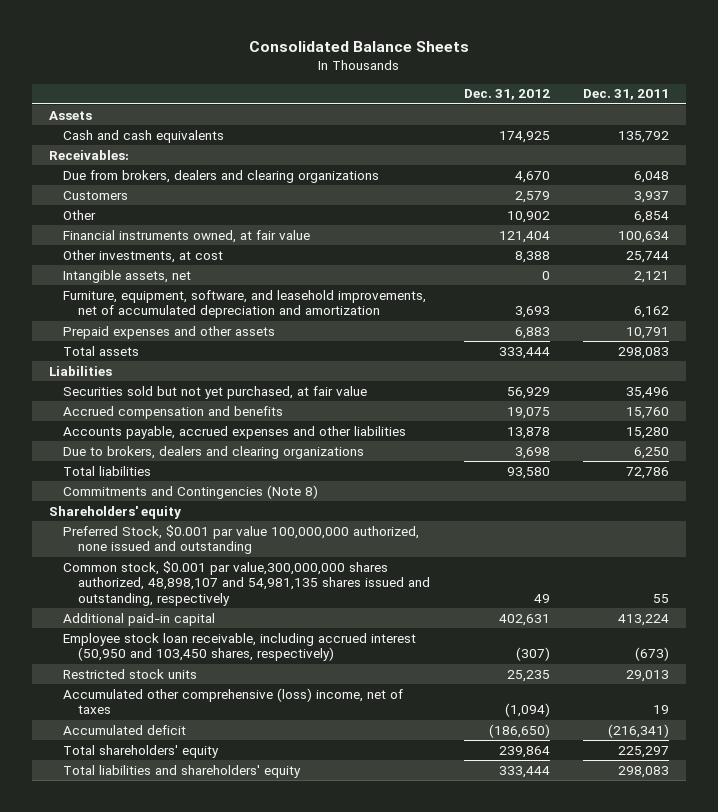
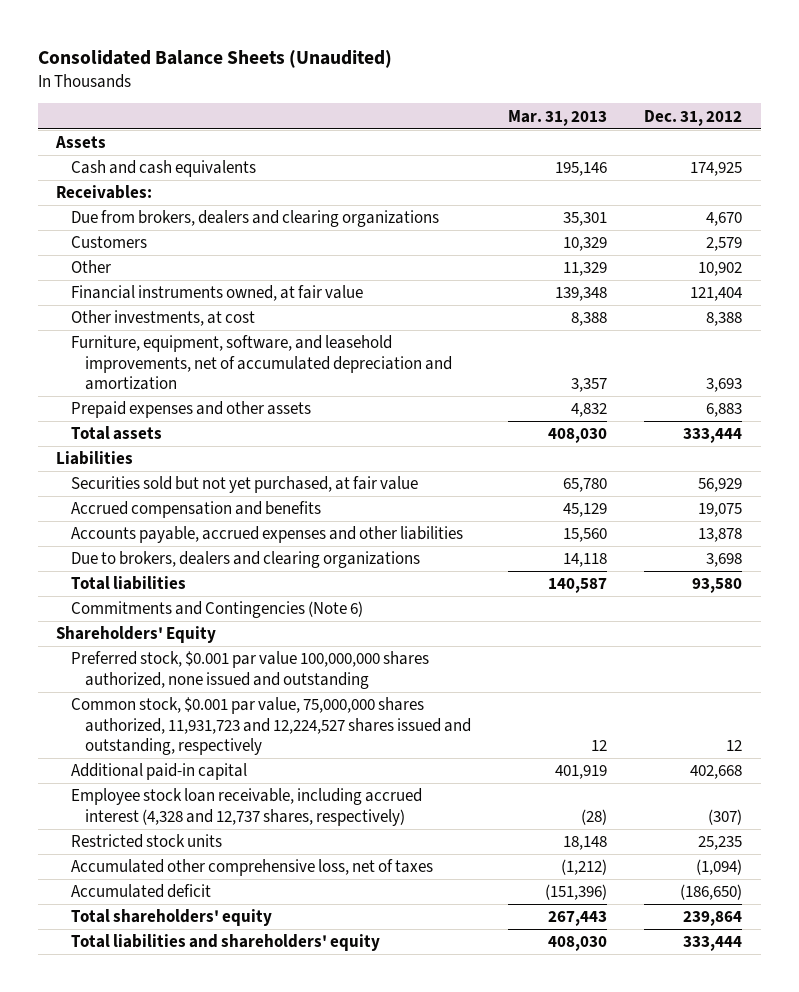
- Consolidated Balance Sheets
+ Consolidated Balance Sheets (Unaudited)
- | Dec. 31, 2012 | Dec. 31, 2011
+ | Mar. 31, 2013 | Dec. 31, 2012
- Intangible assets, net | 0 | 2,121
- Commitments and Contingencies (Note 8)
- Shareholders' equity
- Preferred Stock, $0.001 par value 100,000,000 authorized, none issued and outstanding
- Common stock, $0.001 par value,300,000,000 shares authorized, 48,898,107 and 54,981,135 shares issued and outstanding, respectively | 49 | 55
- Additional paid-in capital | 402,631 | 413,224
- Employee stock loan receivable, including accrued interest (50,950 and 103,450 shares, respectively) | (307) | (673)
+ Commitments and Contingencies (Note 6)
+ Shareholders' Equity
+ Preferred stock, $0.001 par value 100,000,000 shares authorized, none issued and outstanding
+ Common stock, $0.001 par value, 75,000,000 shares authorized, 11,931,723 and 12,224,527 shares issued and outstanding, respectively | 12 | 12
+ Additional paid-in capital | 401,919 | 402,668
+ Employee stock loan receivable, including accrued interest (4,328 and 12,737 shares, respectively) | (28) | (307)
- Accumulated other comprehensive (loss) income, net of taxes | (1,094) | 19
+ Accumulated other comprehensive loss, net of taxes | (1,212) | (1,094)

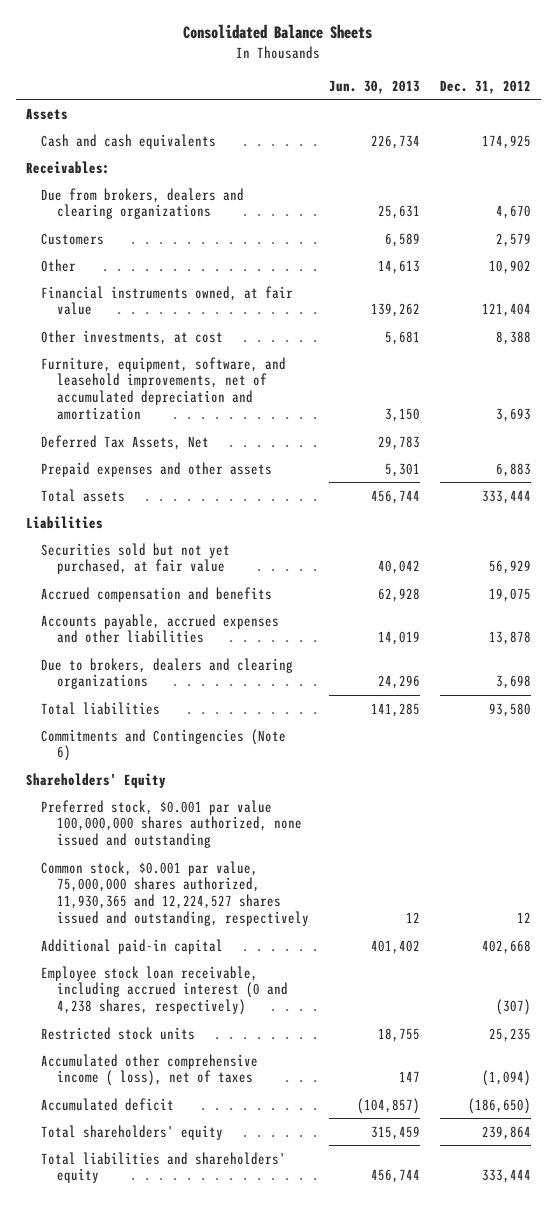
- Consolidated Balance Sheets (Unaudited)
+ Consolidated Balance Sheets
- | Mar. 31, 2013 | Dec. 31, 2012
+ | Jun. 30, 2013 | Dec. 31, 2012
+ Deferred Tax Assets, Net | 29,783 |
- Common stock, $0.001 par value, 75,000,000 shares authorized, 11,931,723 and 12,224,527 shares issued and outstanding, respectively | 12 | 12
+ Common stock, $0.001 par value, 75,000,000 shares authorized, 11,930,365 and 12,224,527 shares issued and outstanding, respectively | 12 | 12
- Employee stock loan receivable, including accrued interest (4,328 and 12,737 shares, respectively) | (28) | (307)
+ Employee stock loan receivable, including accrued interest (0 and 4,238 shares, respectively) | | (307)
- Accumulated other comprehensive loss, net of taxes | (1,212) | (1,094)
+ Accumulated other comprehensive income ( loss), net of taxes | 147 | (1,094)

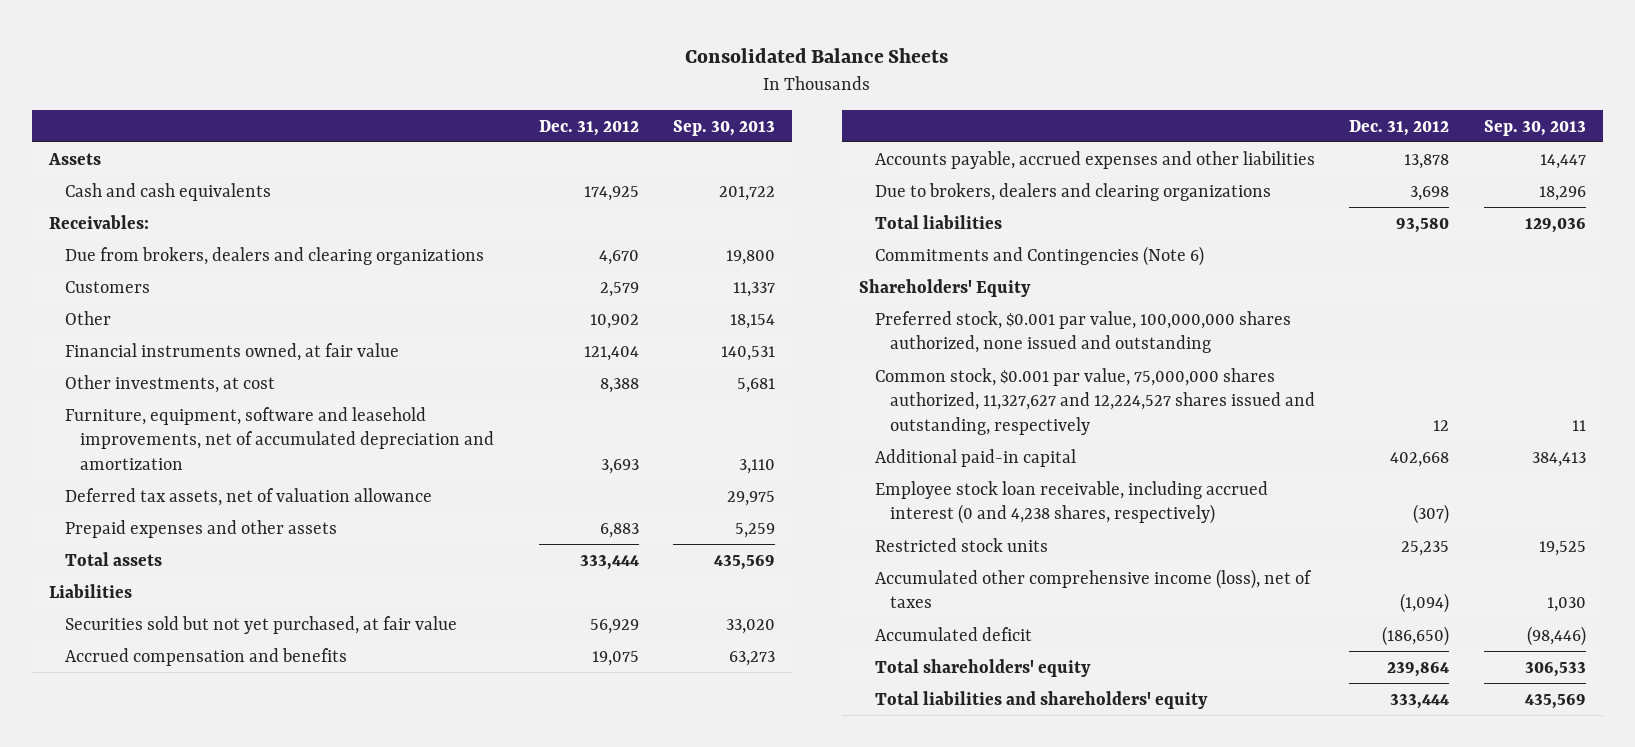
- | Jun. 30, 2013 | Dec. 31, 2012
+ | Dec. 31, 2012 | Sep. 30, 2013
- Furniture, equipment, software, and leasehold improvements, net of accumulated depreciation and amortization | 3,150 | 3,693
- Deferred Tax Assets, Net | 29,783 |
+ Furniture, equipment, software and leasehold improvements, net of accumulated depreciation and amortization | 3,693 | 3,110
+ Deferred tax assets, net of valuation allowance | | 29,975
- Preferred stock, $0.001 par value 100,000,000 shares authorized, none issued and outstanding
- Common stock, $0.001 par value, 75,000,000 shares authorized, 11,930,365 and 12,224,527 shares issued and outstanding, respectively | 12 | 12
+ Preferred stock, $0.001 par value, 100,000,000 shares authorized, none issued and outstanding
+ Common stock, $0.001 par value, 75,000,000 shares authorized, 11,327,627 and 12,224,527 shares issued and outstanding, respectively | 12 | 11
- Accumulated other comprehensive income ( loss), net of taxes | 147 | (1,094)
+ Accumulated other comprehensive income (loss), net of taxes | (1,094) | 1,030

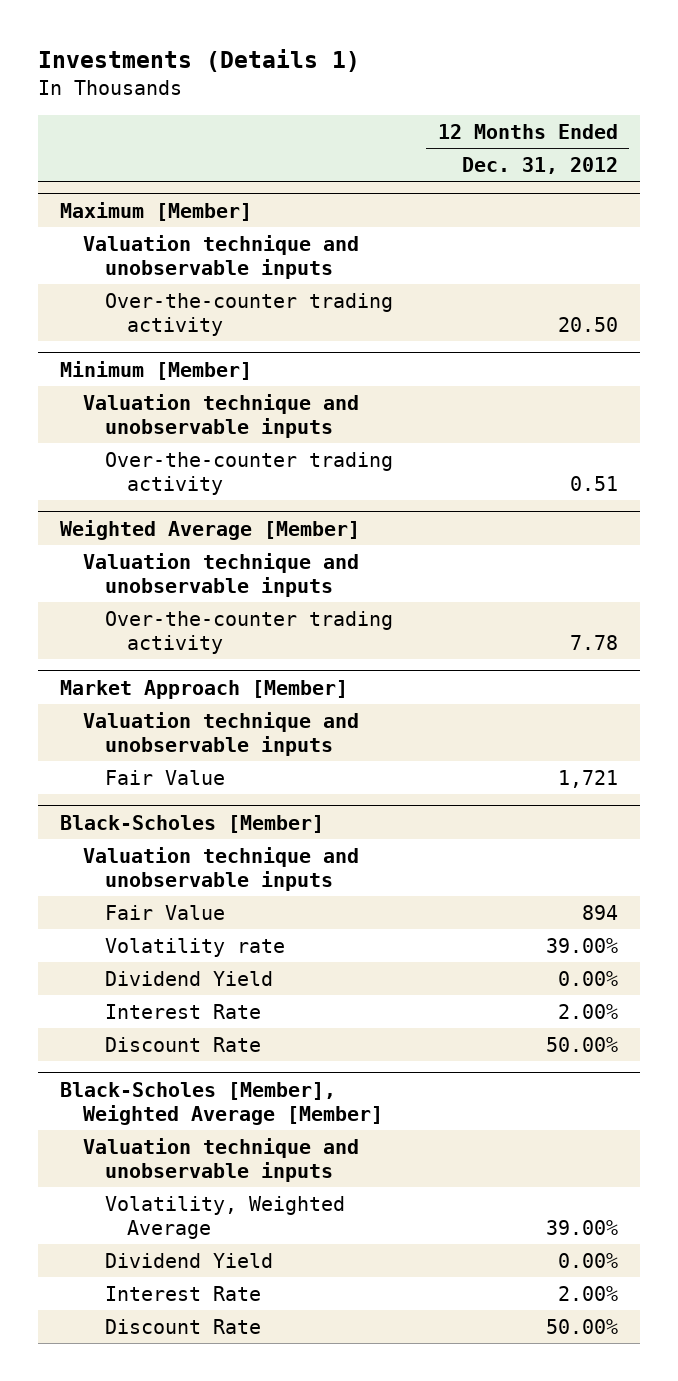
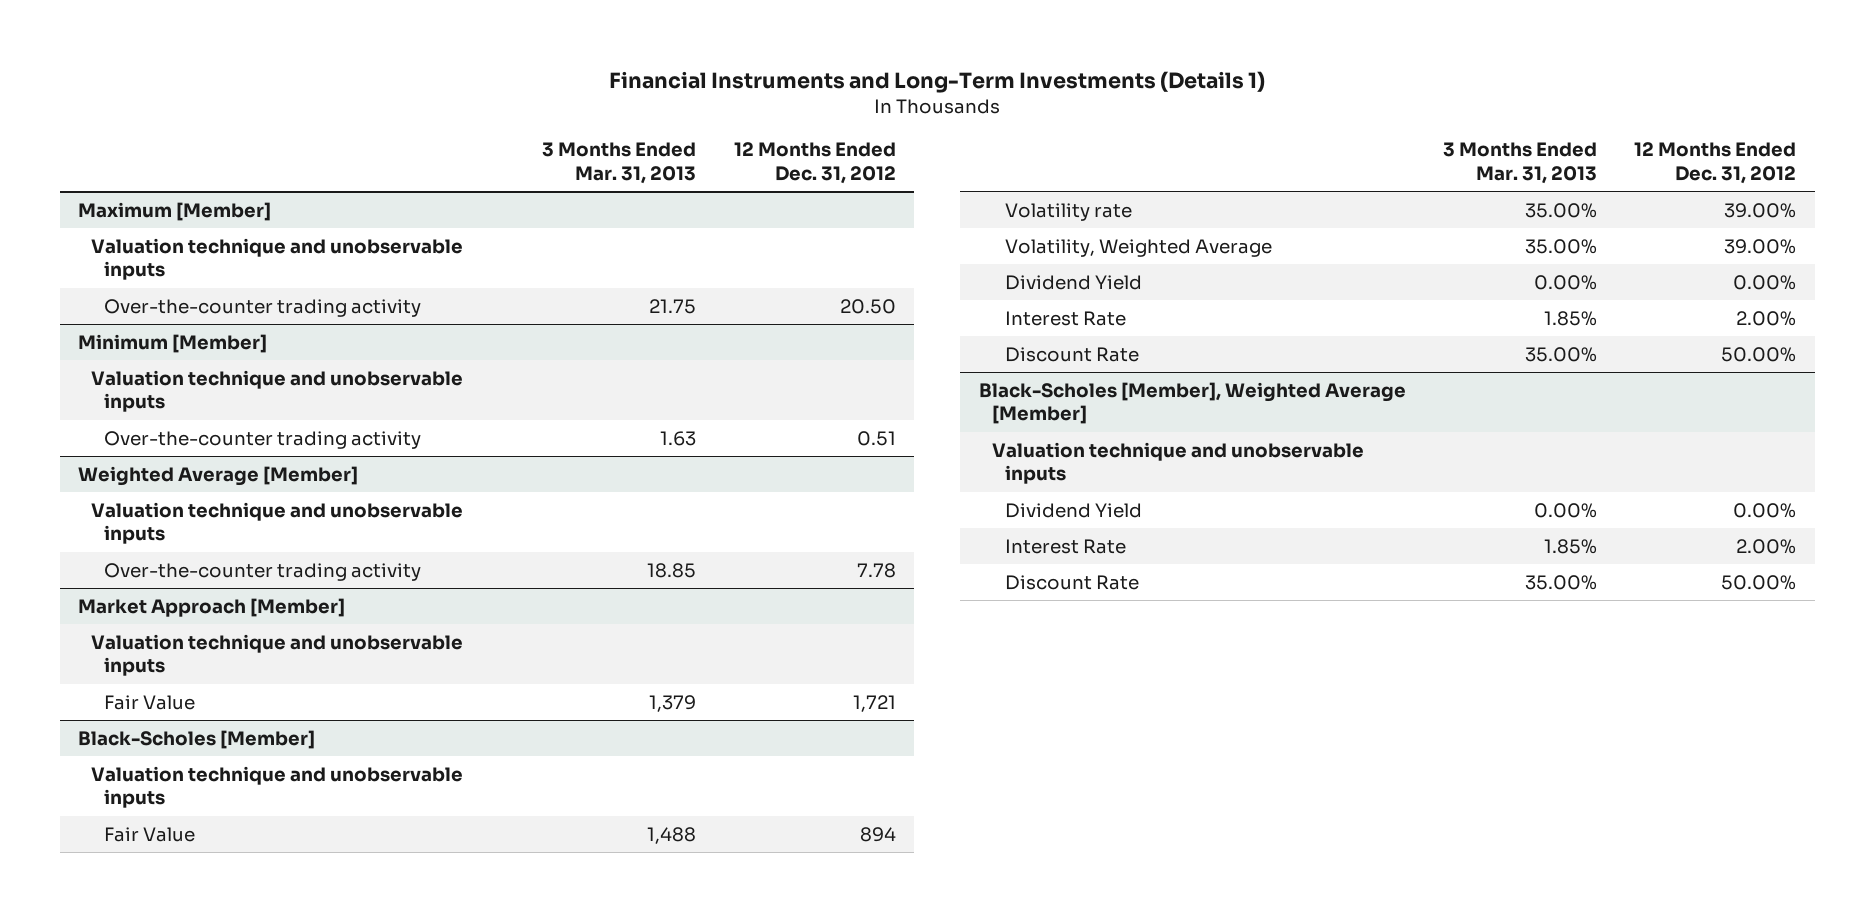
- Investments (Details 1)
+ Financial Instruments and Long-Term Investments (Details 1)
- | 12 Months Ended Dec. 31, 2012
+ | 3 Months Ended Mar. 31, 2013 | 12 Months Ended Dec. 31, 2012
@ Black-Scholes [Member]
+ Volatility, Weighted Average | 35.00% | 39.00%
@ Black-Scholes [Member], Weighted Average [Member]
- Volatility, Weighted Average | 39.00%

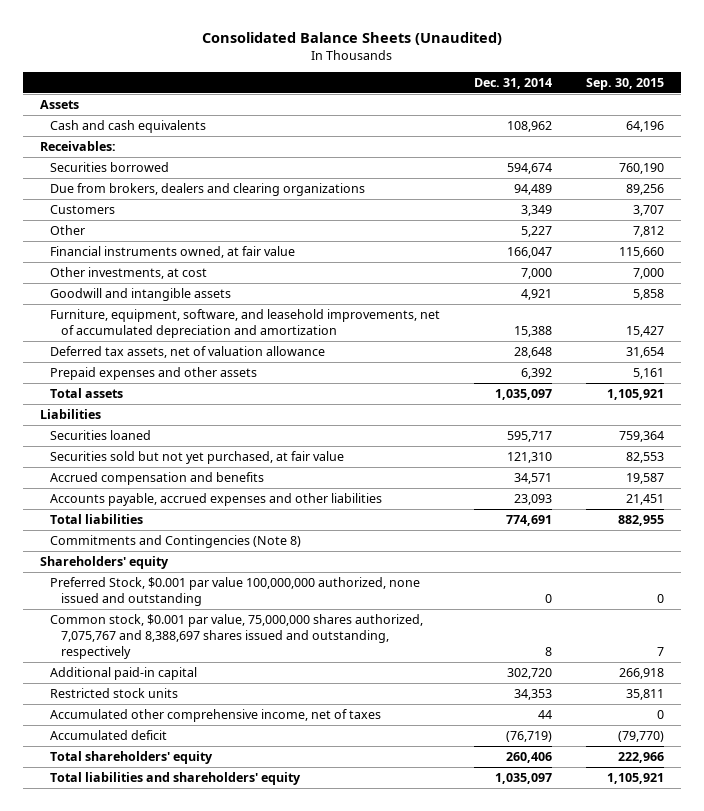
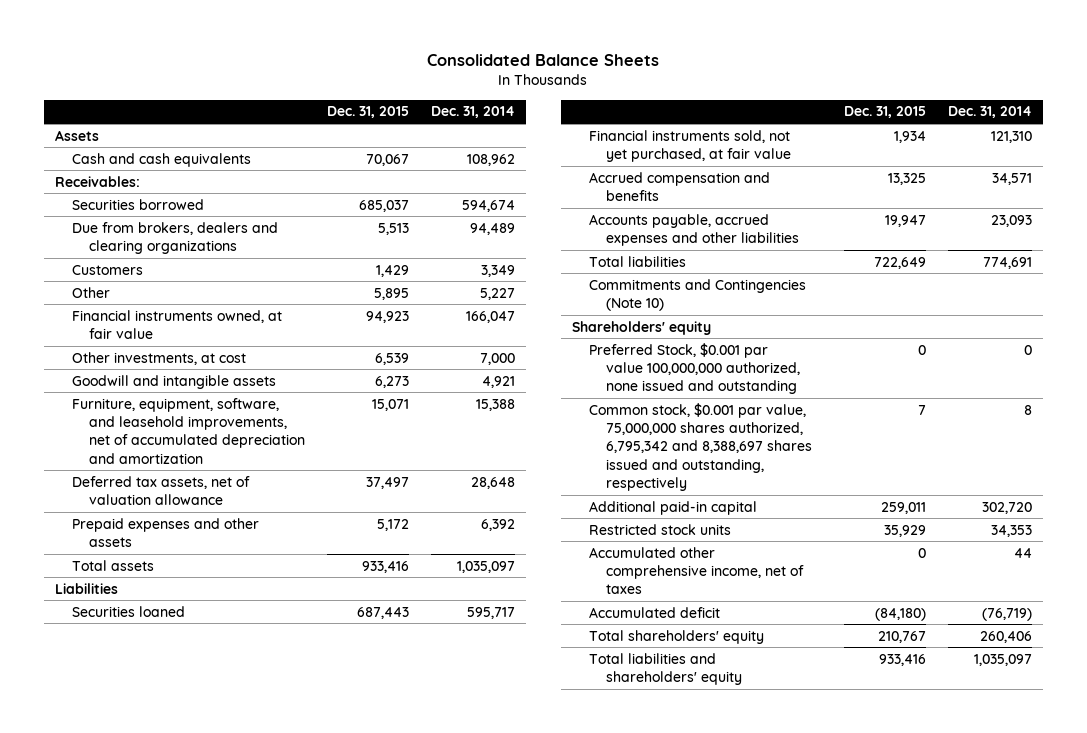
- Consolidated Balance Sheets (Unaudited)
+ Consolidated Balance Sheets
- | Dec. 31, 2014 | Sep. 30, 2015
+ | Dec. 31, 2015 | Dec. 31, 2014
- Securities sold but not yet purchased, at fair value | 121,310 | 82,553
+ Financial instruments sold, not yet purchased, at fair value | 1,934 | 121,310
- Commitments and Contingencies (Note 8)
+ Commitments and Contingencies (Note 10)
- Common stock, $0.001 par value, 75,000,000 shares authorized, 7,075,767 and 8,388,697 shares issued and outstanding, respectively | 8 | 7
+ Common stock, $0.001 par value, 75,000,000 shares authorized, 6,795,342 and 8,388,697 shares issued and outstanding, respectively | 7 | 8

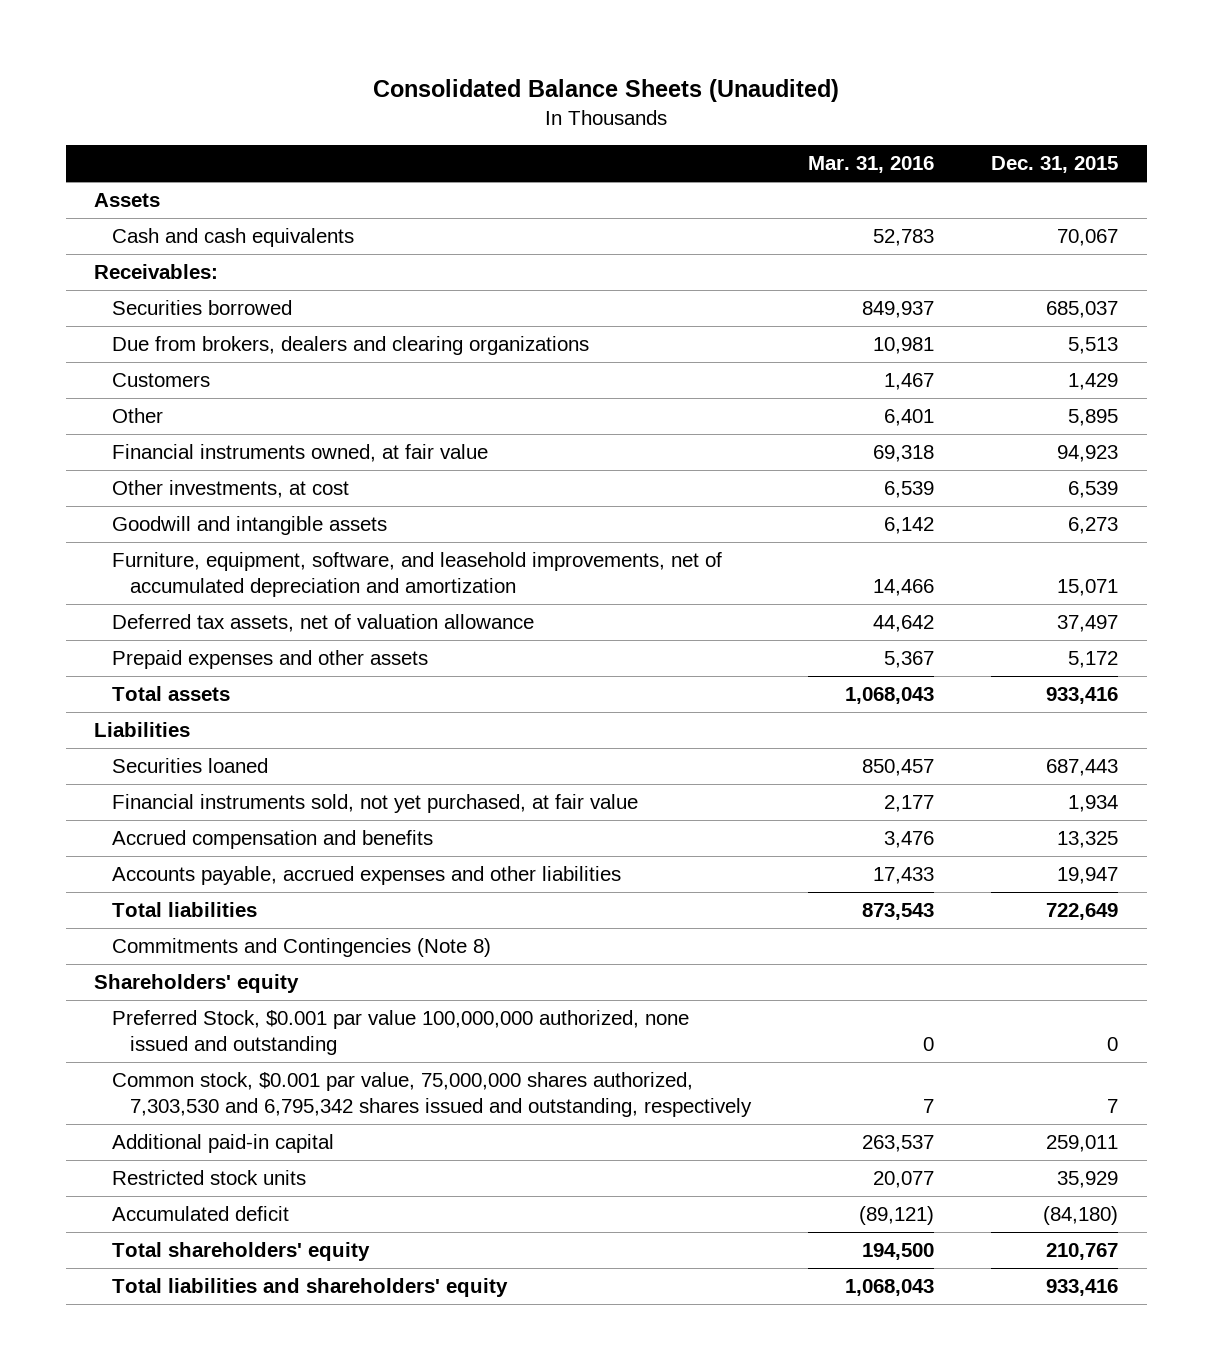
- Consolidated Balance Sheets
+ Consolidated Balance Sheets (Unaudited)
- | Dec. 31, 2015 | Dec. 31, 2014
+ | Mar. 31, 2016 | Dec. 31, 2015
- Commitments and Contingencies (Note 10)
+ Commitments and Contingencies (Note 8)
- Common stock, $0.001 par value, 75,000,000 shares authorized, 6,795,342 and 8,388,697 shares issued and outstanding, respectively | 7 | 8
+ Common stock, $0.001 par value, 75,000,000 shares authorized, 7,303,530 and 6,795,342 shares issued and outstanding, respectively | 7 | 7
- Accumulated other comprehensive income, net of taxes | 0 | 44

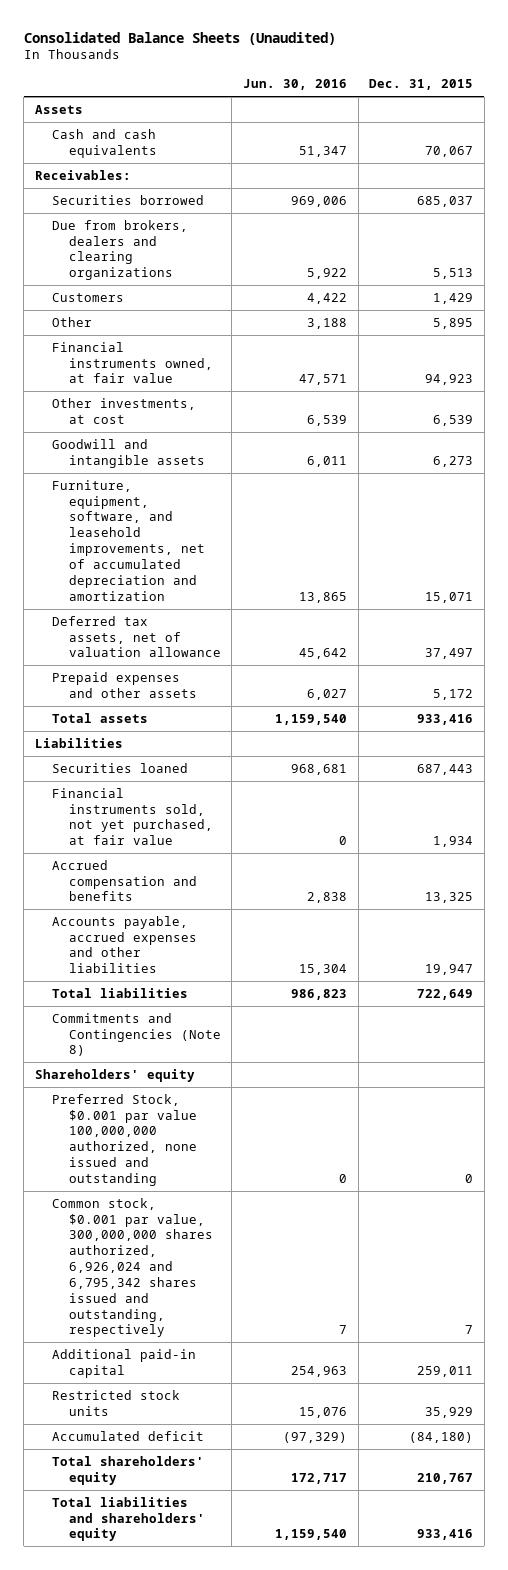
- | Mar. 31, 2016 | Dec. 31, 2015
+ | Jun. 30, 2016 | Dec. 31, 2015
- Common stock, $0.001 par value, 75,000,000 shares authorized, 7,303,530 and 6,795,342 shares issued and outstanding, respectively | 7 | 7
+ Common stock, $0.001 par value, 300,000,000 shares authorized, 6,926,024 and 6,795,342 shares issued and outstanding, respectively | 7 | 7

